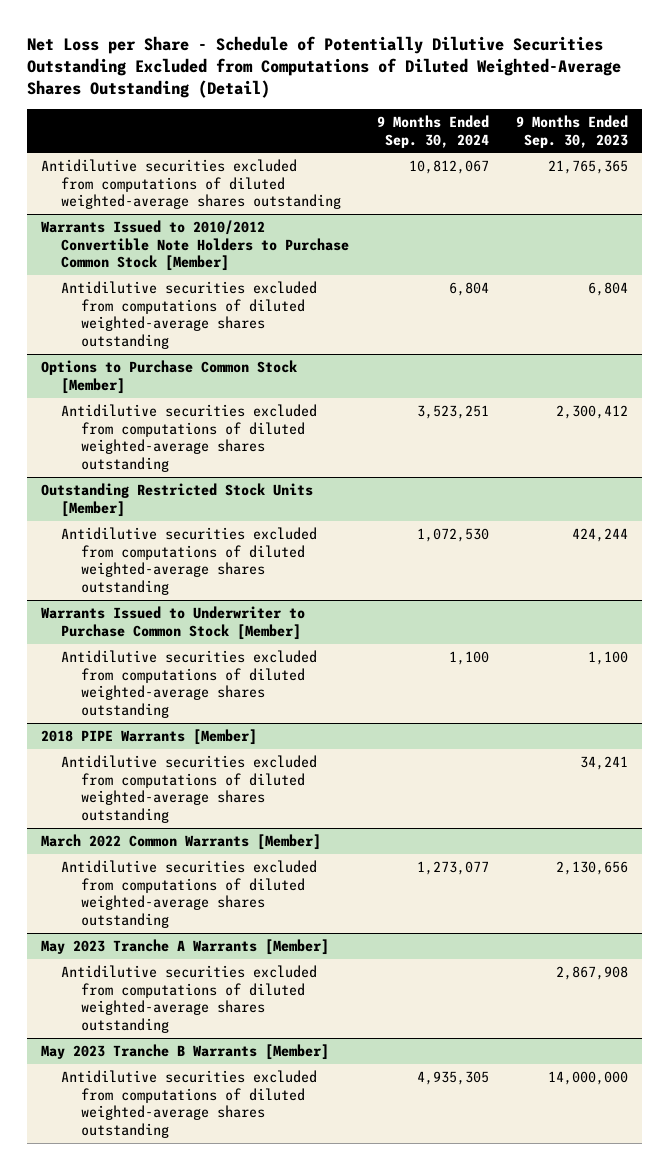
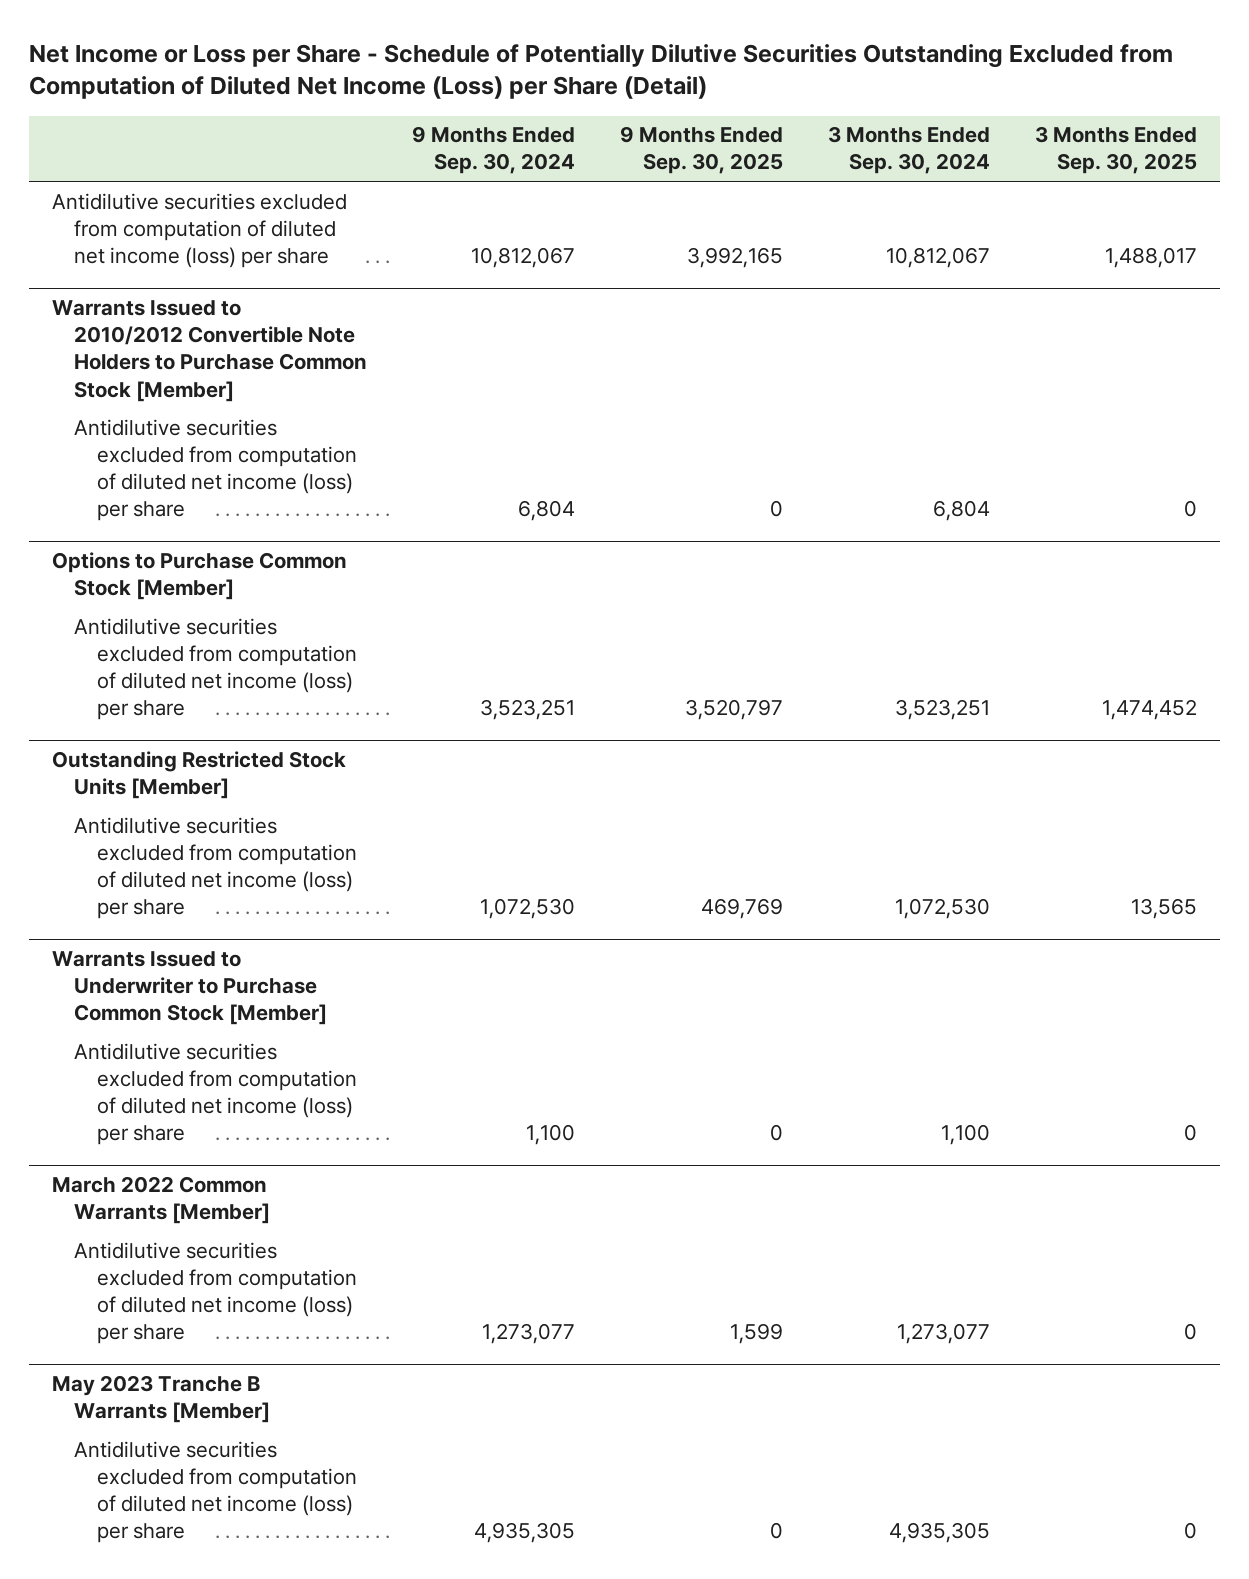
- Net Loss per Share - Schedule of Potentially Dilutive Securities Outstanding Excluded from Computations of Diluted Weighted-Average Shares Outstanding (Detail)
+ Net Income or Loss per Share - Schedule of Potentially Dilutive Securities Outstanding Excluded from Computation of Diluted Net Income (Loss) per Share (Detail)
- | 9 Months Ended Sep. 30, 2024 | 9 Months Ended Sep. 30, 2023
+ | 9 Months Ended Sep. 30, 2024 | 9 Months Ended Sep. 30, 2025 | 3 Months Ended Sep. 30, 2024 | 3 Months Ended Sep. 30, 2025
- Antidilutive securities excluded from computations of diluted weighted-average shares outstanding | 10,812,067 | 21,765,365
+ Antidilutive securities excluded from computation of diluted net income (loss) per share | 10,812,067 | 3,992,165 | 10,812,067 | 1,488,017
@ Warrants Issued to 2010/2012 Convertible Note Holders to Purchase Common Stock [Member]
- Antidilutive securities excluded from computations of diluted weighted-average shares outstanding | 6,804 | 6,804
+ Antidilutive securities excluded from computation of diluted net income (loss) per share | 6,804 | 0 | 6,804 | 0
@ Options to Purchase Common Stock [Member]
- Antidilutive securities excluded from computations of diluted weighted-average shares outstanding | 3,523,251 | 2,300,412
+ Antidilutive securities excluded from computation of diluted net income (loss) per share | 3,523,251 | 3,520,797 | 3,523,251 | 1,474,452
@ Outstanding Restricted Stock Units [Member]
- Antidilutive securities excluded from computations of diluted weighted-average shares outstanding | 1,072,530 | 424,244
+ Antidilutive securities excluded from computation of diluted net income (loss) per share | 1,072,530 | 469,769 | 1,072,530 | 13,565
@ Warrants Issued to Underwriter to Purchase Common Stock [Member]
- Antidilutive securities excluded from computations of diluted weighted-average shares outstanding | 1,100 | 1,100
- 2018 PIPE Warrants [Member]
- Antidilutive securities excluded from computations of diluted weighted-average shares outstanding | | 34,241
@ Warrants Issued to Underwriter to Purchase Common Stock [Member]
+ Antidilutive securities excluded from computation of diluted net income (loss) per share | 1,100 | 0 | 1,100 | 0
@ March 2022 Common Warrants [Member]
- Antidilutive securities excluded from computations of diluted weighted-average shares outstanding | 1,273,077 | 2,130,656
- May 2023 Tranche A Warrants [Member]
- Antidilutive securities excluded from computations of diluted weighted-average shares outstanding | | 2,867,908
@ March 2022 Common Warrants [Member]
+ Antidilutive securities excluded from computation of diluted net income (loss) per share | 1,273,077 | 1,599 | 1,273,077 | 0
@ May 2023 Tranche B Warrants [Member]
- Antidilutive securities excluded from computations of diluted weighted-average shares outstanding | 4,935,305 | 14,000,000
+ Antidilutive securities excluded from computation of diluted net income (loss) per share | 4,935,305 | 0 | 4,935,305 | 0

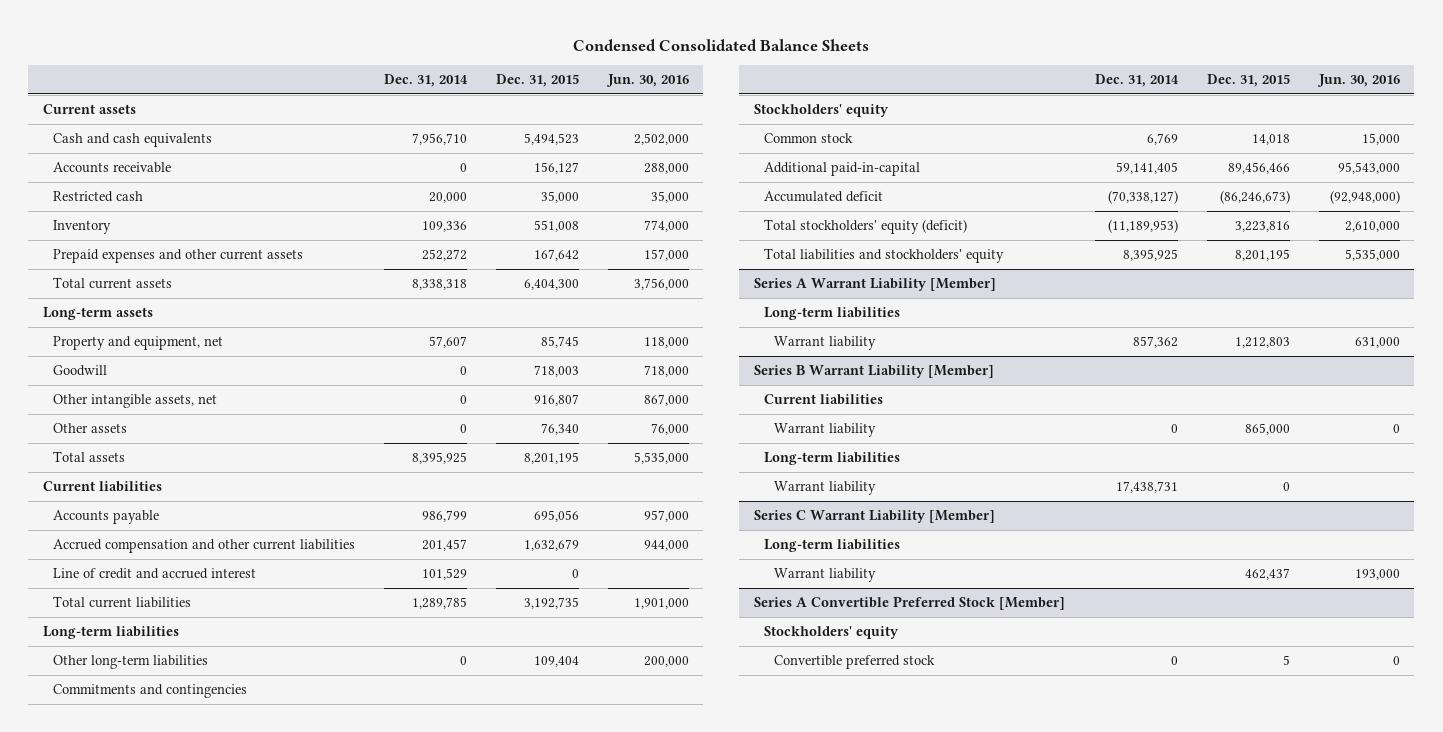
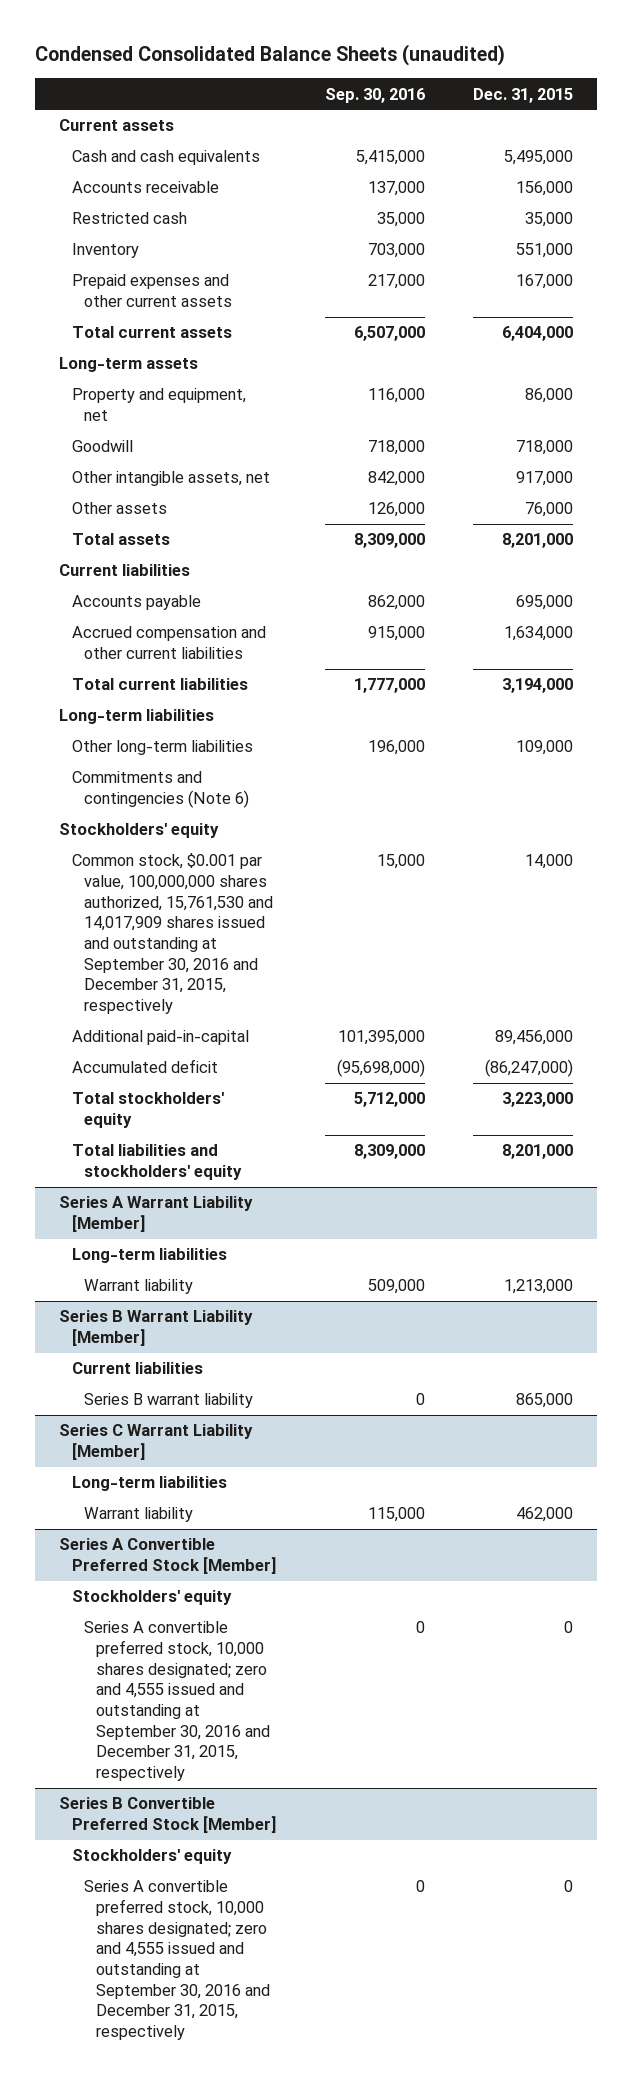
- Condensed Consolidated Balance Sheets
+ Condensed Consolidated Balance Sheets (unaudited)
- | Dec. 31, 2014 | Dec. 31, 2015 | Jun. 30, 2016
+ | Sep. 30, 2016 | Dec. 31, 2015
- Cash and cash equivalents | 7,956,710 | 5,494,523 | 2,502,000
- Accounts receivable | 0 | 156,127 | 288,000
+ Cash and cash equivalents | 5,415,000 | 5,495,000
+ Accounts receivable | 137,000 | 156,000
- Inventory | 109,336 | 551,008 | 774,000
- Prepaid expenses and other current assets | 252,272 | 167,642 | 157,000
- Total current assets | 8,338,318 | 6,404,300 | 3,756,000
+ Inventory | 703,000 | 551,000
+ Prepaid expenses and other current assets | 217,000 | 167,000
+ Total current assets | 6,507,000 | 6,404,000
- Property and equipment, net | 57,607 | 85,745 | 118,000
- Goodwill | 0 | 718,003 | 718,000
- Other intangible assets, net | 0 | 916,807 | 867,000
- Other assets | 0 | 76,340 | 76,000
- Total assets | 8,395,925 | 8,201,195 | 5,535,000
+ Property and equipment, net | 116,000 | 86,000
+ Goodwill | 718,000 | 718,000
+ Other intangible assets, net | 842,000 | 917,000
+ Other assets | 126,000 | 76,000
+ Total assets | 8,309,000 | 8,201,000
- Accounts payable | 986,799 | 695,056 | 957,000
- Accrued compensation and other current liabilities | 201,457 | 1,632,679 | 944,000
- Line of credit and accrued interest | 101,529 | 0 |
- Total current liabilities | 1,289,785 | 3,192,735 | 1,901,000
+ Accounts payable | 862,000 | 695,000
+ Accrued compensation and other current liabilities | 915,000 | 1,634,000
+ Total current liabilities | 1,777,000 | 3,194,000
- Other long-term liabilities | 0 | 109,404 | 200,000
- Commitments and contingencies
+ Other long-term liabilities | 196,000 | 109,000
+ Commitments and contingencies (Note 6)
- Common stock | 6,769 | 14,018 | 15,000
- Additional paid-in-capital | 59,141,405 | 89,456,466 | 95,543,000
- Accumulated deficit | (70,338,127) | (86,246,673) | (92,948,000)
- Total stockholders' equity (deficit) | (11,189,953) | 3,223,816 | 2,610,000
- Total liabilities and stockholders' equity | 8,395,925 | 8,201,195 | 5,535,000
+ Common stock, $0.001 par value, 100,000,000 shares authorized, 15,761,530 and 14,017,909 shares issued and outstanding at September 30, 2016 and December 31, 2015, respectively | 15,000 | 14,000
+ Additional paid-in-capital | 101,395,000 | 89,456,000
+ Accumulated deficit | (95,698,000) | (86,247,000)
+ Total stockholders' equity | 5,712,000 | 3,223,000
+ Total liabilities and stockholders' equity | 8,309,000 | 8,201,000
@ Series A Warrant Liability [Member]
- Warrant liability | 857,362 | 1,212,803 | 631,000
+ Warrant liability | 509,000 | 1,213,000
@ Series B Warrant Liability [Member]
- Warrant liability | 0 | 865,000 | 0
- Long-term liabilities
- Warrant liability | 17,438,731 | 0 |
+ Series B warrant liability | 0 | 865,000
@ Series C Warrant Liability [Member]
- Warrant liability | | 462,437 | 193,000
+ Warrant liability | 115,000 | 462,000
@ Series A Convertible Preferred Stock [Member]
- Convertible preferred stock | 0 | 5 | 0
+ Series A convertible preferred stock, 10,000 shares designated; zero and 4,555 issued and outstanding at September 30, 2016 and December 31, 2015, respectively | 0 | 0
+ Series B Convertible Preferred Stock [Member]
+ Stockholders' equity
+ Series A convertible preferred stock, 10,000 shares designated; zero and 4,555 issued and outstanding at September 30, 2016 and December 31, 2015, respectively | 0 | 0

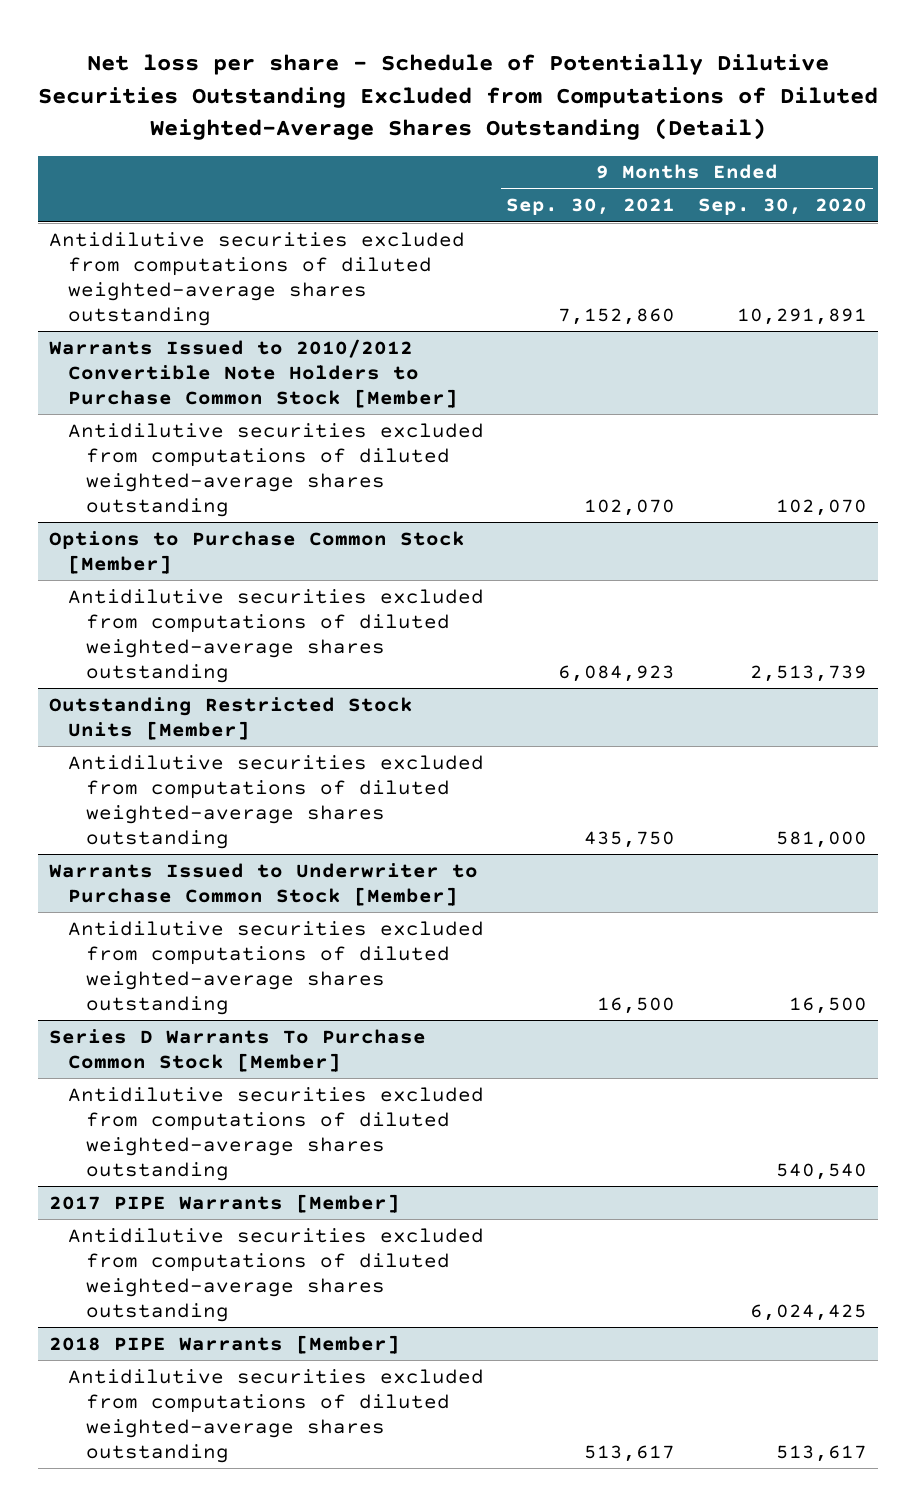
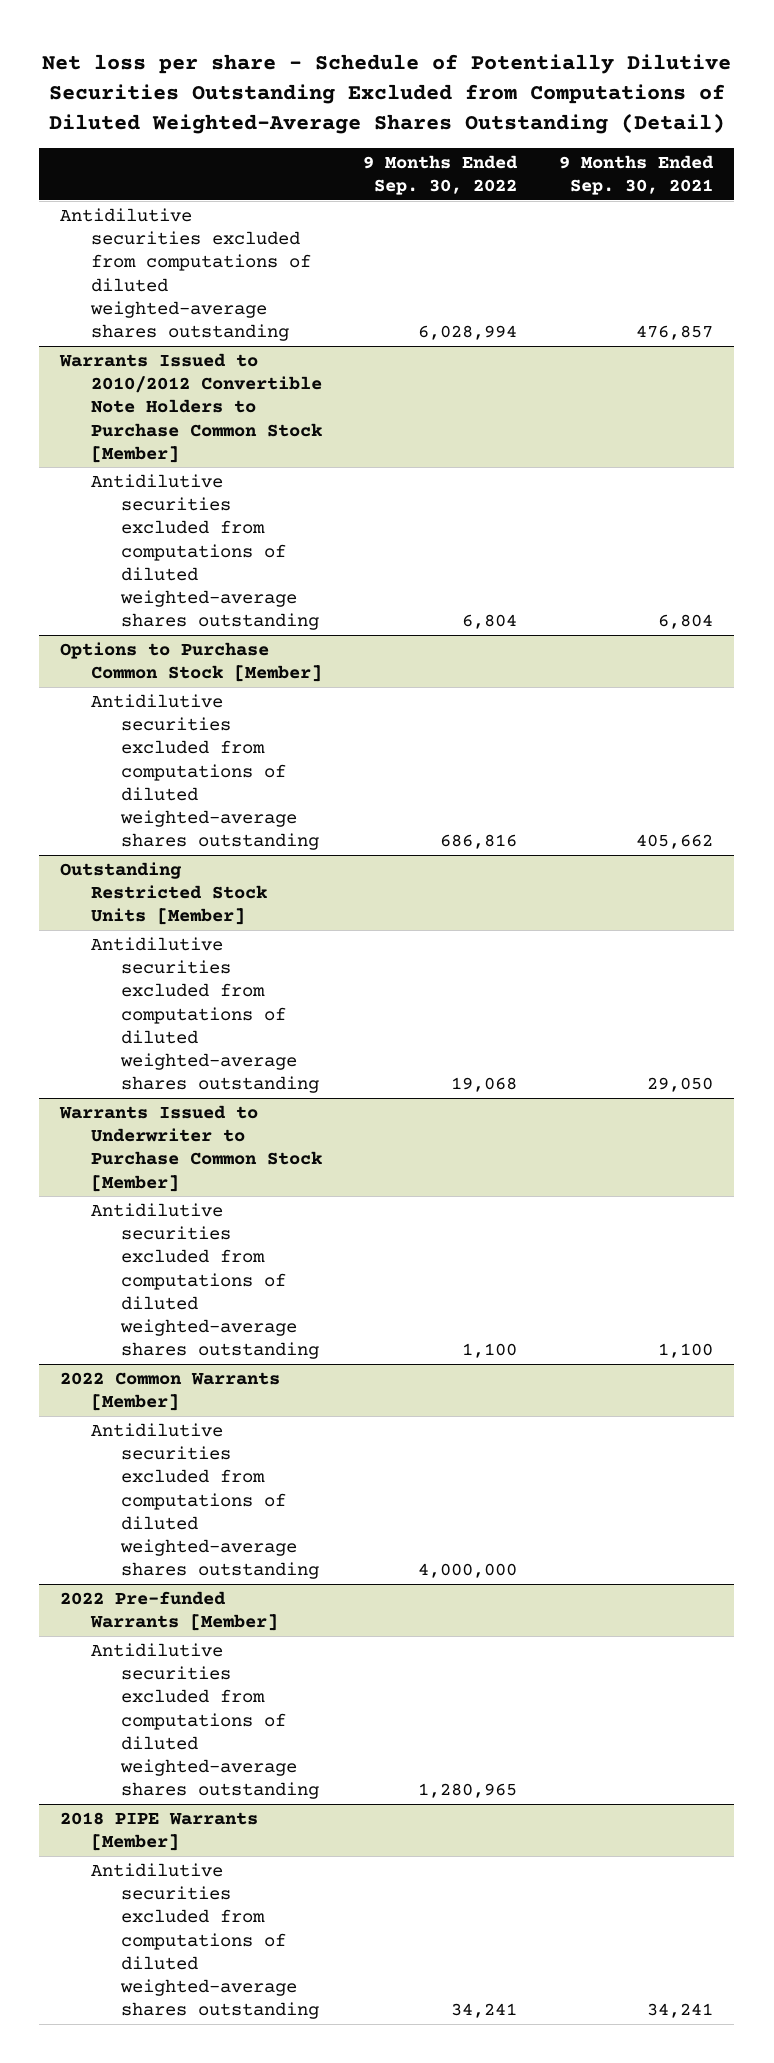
- | 9 Months Ended Sep. 30, 2021 | 9 Months Ended Sep. 30, 2020
+ | 9 Months Ended Sep. 30, 2022 | 9 Months Ended Sep. 30, 2021
- Antidilutive securities excluded from computations of diluted weighted-average shares outstanding | 7,152,860 | 10,291,891
+ Antidilutive securities excluded from computations of diluted weighted-average shares outstanding | 6,028,994 | 476,857
@ Warrants Issued to 2010/2012 Convertible Note Holders to Purchase Common Stock [Member]
- Antidilutive securities excluded from computations of diluted weighted-average shares outstanding | 102,070 | 102,070
+ Antidilutive securities excluded from computations of diluted weighted-average shares outstanding | 6,804 | 6,804
@ Options to Purchase Common Stock [Member]
- Antidilutive securities excluded from computations of diluted weighted-average shares outstanding | 6,084,923 | 2,513,739
+ Antidilutive securities excluded from computations of diluted weighted-average shares outstanding | 686,816 | 405,662
@ Outstanding Restricted Stock Units [Member]
- Antidilutive securities excluded from computations of diluted weighted-average shares outstanding | 435,750 | 581,000
+ Antidilutive securities excluded from computations of diluted weighted-average shares outstanding | 19,068 | 29,050
@ Warrants Issued to Underwriter to Purchase Common Stock [Member]
- Antidilutive securities excluded from computations of diluted weighted-average shares outstanding | 16,500 | 16,500
- Series D Warrants To Purchase Common Stock [Member]
@ Warrants Issued to Underwriter to Purchase Common Stock [Member]
+ Antidilutive securities excluded from computations of diluted weighted-average shares outstanding | 1,100 | 1,100
+ 2022 Common Warrants [Member]
- 2017 PIPE Warrants [Member]
+ 2022 Pre-funded Warrants [Member]
@ 2018 PIPE Warrants [Member]
- Antidilutive securities excluded from computations of diluted weighted-average shares outstanding | 513,617 | 513,617
+ Antidilutive securities excluded from computations of diluted weighted-average shares outstanding | 34,241 | 34,241

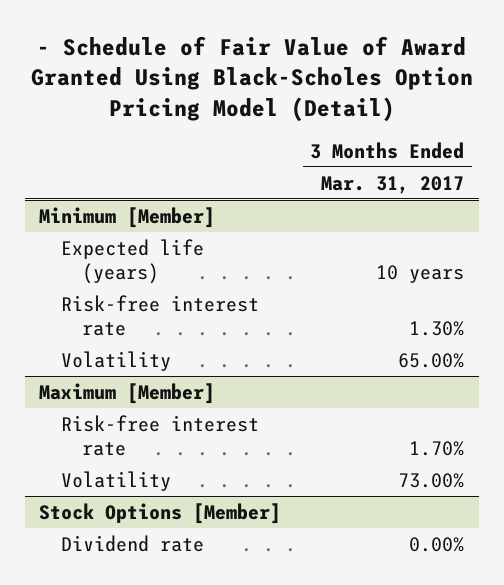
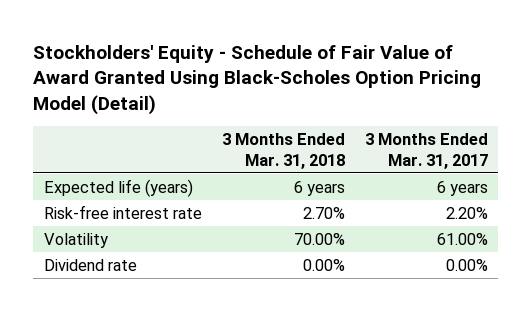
- - Schedule of Fair Value of Award Granted Using Black-Scholes Option Pricing Model (Detail)
+ Stockholders' Equity - Schedule of Fair Value of Award Granted Using Black-Scholes Option Pricing Model (Detail)
- | 3 Months Ended Mar. 31, 2017
+ | 3 Months Ended Mar. 31, 2018 | 3 Months Ended Mar. 31, 2017
- Minimum [Member]
- Expected life (years) | 10 years
- Risk-free interest rate | 1.30%
- Volatility | 65.00%
- Maximum [Member]
- Risk-free interest rate | 1.70%
- Volatility | 73.00%
- Stock Options [Member]
+ Expected life (years) | 6 years | 6 years
+ Risk-free interest rate | 2.70% | 2.20%
+ Volatility | 70.00% | 61.00%

